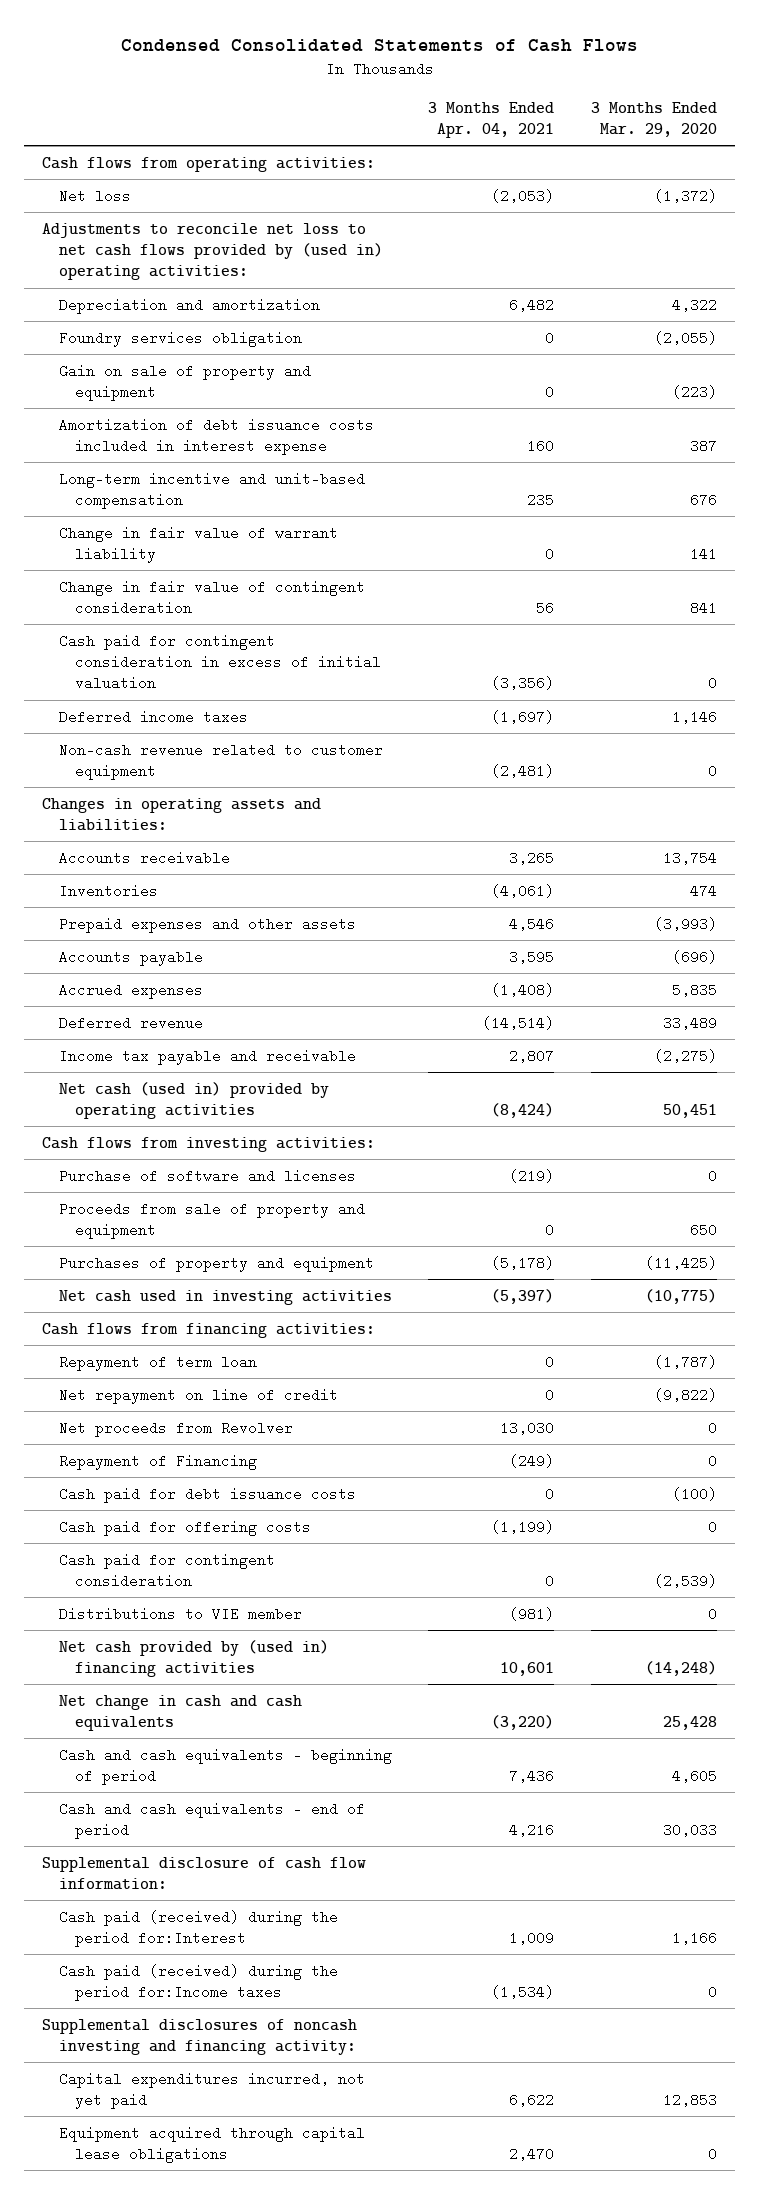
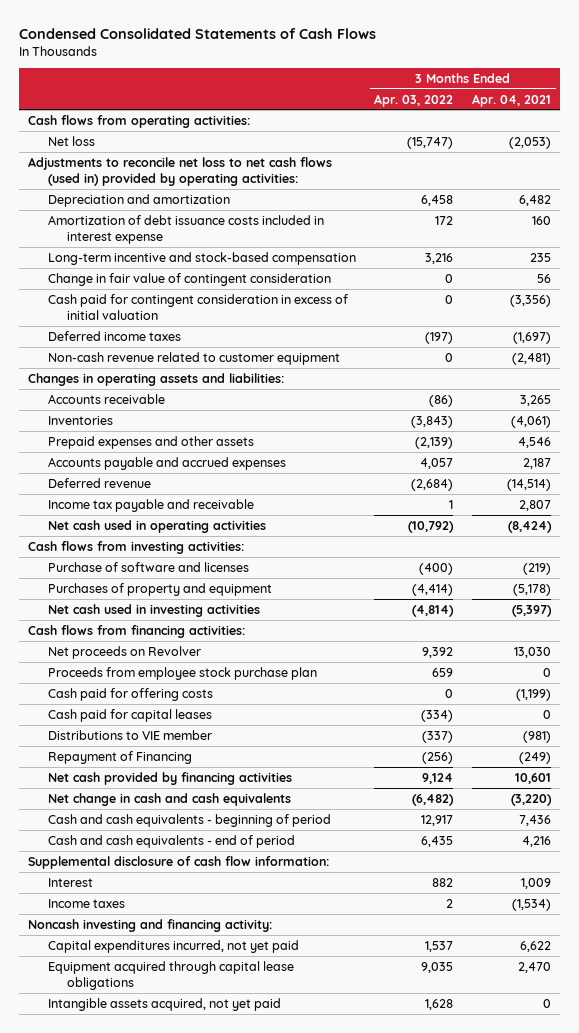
- | 3 Months Ended Apr. 04, 2021 | 3 Months Ended Mar. 29, 2020
+ | 3 Months Ended Apr. 03, 2022 | 3 Months Ended Apr. 04, 2021
- Adjustments to reconcile net loss to net cash flows provided by (used in) operating activities:
+ Adjustments to reconcile net loss to net cash flows (used in) provided by operating activities:
- Foundry services obligation | 0 | (2,055)
- Gain on sale of property and equipment | 0 | (223)
- Long-term incentive and unit-based compensation | 235 | 676
- Change in fair value of warrant liability | 0 | 141
+ Long-term incentive and stock-based compensation | 3,216 | 235
- Accounts payable | 3,595 | (696)
- Accrued expenses | (1,408) | 5,835
+ Accounts payable and accrued expenses | 4,057 | 2,187
- Net cash (used in) provided by operating activities | (8,424) | 50,451
+ Net cash used in operating activities | (10,792) | (8,424)
- Proceeds from sale of property and equipment | 0 | 650
- Repayment of term loan | 0 | (1,787)
- Net repayment on line of credit | 0 | (9,822)
- Net proceeds from Revolver | 13,030 | 0
- Cash paid for debt issuance costs | 0 | (100)
+ Net proceeds on Revolver | 9,392 | 13,030
+ Proceeds from employee stock purchase plan | 659 | 0
- Cash paid for contingent consideration | 0 | (2,539)
+ Cash paid for capital leases | (334) | 0
- Net cash provided by (used in) financing activities | 10,601 | (14,248)
moved down: Repayment of Financing | (256) | (249)
+ Net cash provided by financing activities | 9,124 | 10,601
- Cash paid (received) during the period for:Interest | 1,009 | 1,166
- Cash paid (received) during the period for:Income taxes | (1,534) | 0
- Supplemental disclosures of noncash investing and financing activity:
+ Interest | 882 | 1,009
+ Income taxes | 2 | (1,534)
+ Noncash investing and financing activity:
+ Intangible assets acquired, not yet paid | 1,628 | 0

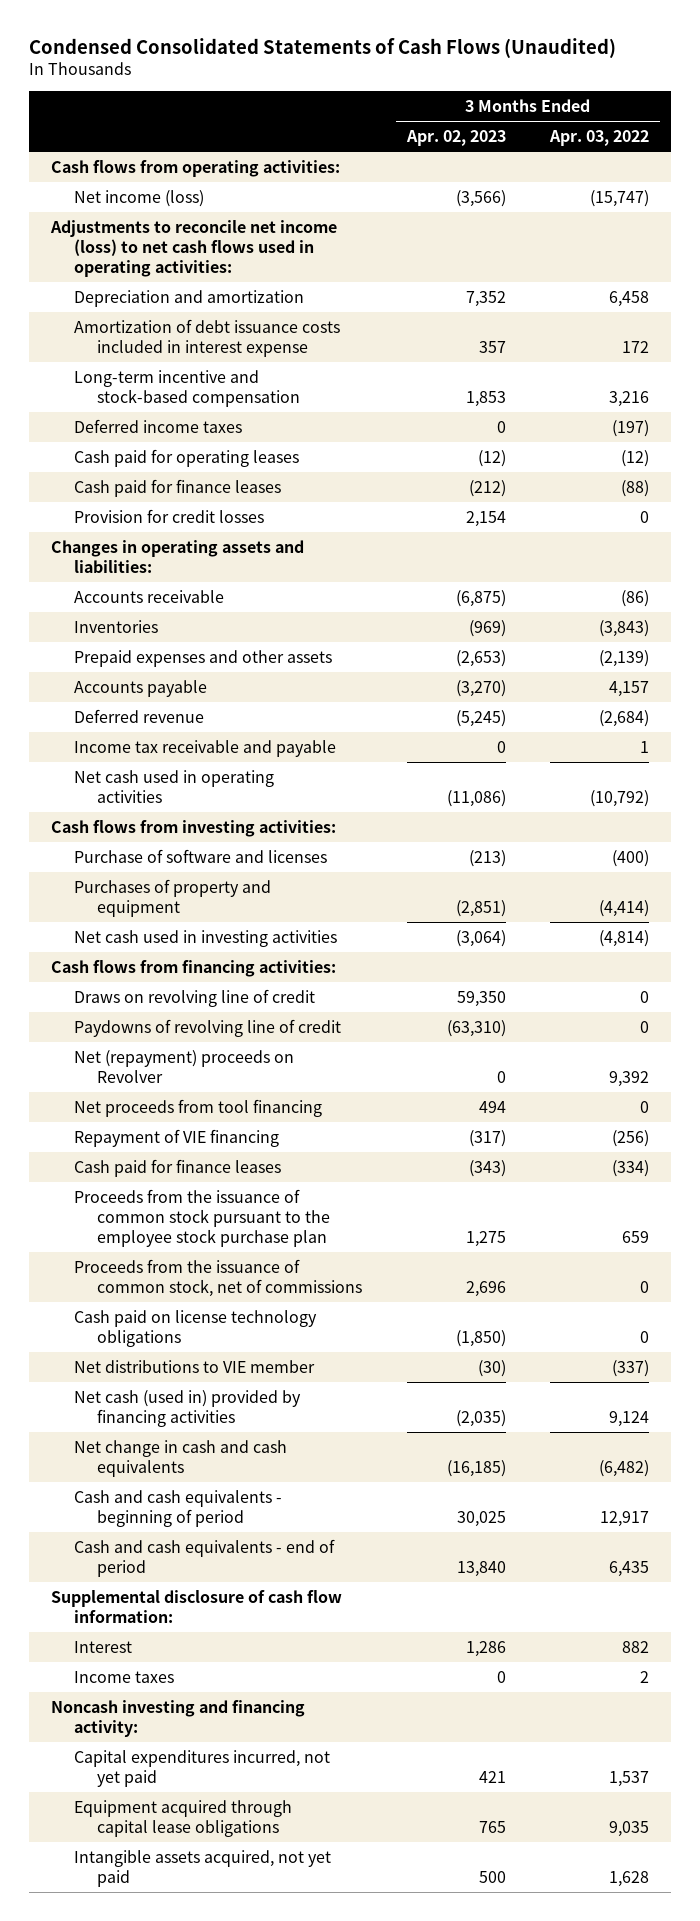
- Condensed Consolidated Statements of Cash Flows
+ Condensed Consolidated Statements of Cash Flows (Unaudited)
- | 3 Months Ended Apr. 03, 2022 | 3 Months Ended Apr. 04, 2021
+ | 3 Months Ended Apr. 02, 2023 | 3 Months Ended Apr. 03, 2022
- Net loss | (15,747) | (2,053)
- Adjustments to reconcile net loss to net cash flows (used in) provided by operating activities:
+ Net income (loss) | (3,566) | (15,747)
+ Adjustments to reconcile net income (loss) to net cash flows used in operating activities:
- Change in fair value of contingent consideration | 0 | 56
- Cash paid for contingent consideration in excess of initial valuation | 0 | (3,356)
- Non-cash revenue related to customer equipment | 0 | (2,481)
+ Cash paid for operating leases | (12) | (12)
+ Cash paid for finance leases | (212) | (88)
+ Provision for credit losses | 2,154 | 0
- Accounts payable and accrued expenses | 4,057 | 2,187
+ Accounts payable | (3,270) | 4,157
- Income tax payable and receivable | 1 | 2,807
+ Income tax receivable and payable | 0 | 1
- Net proceeds on Revolver | 9,392 | 13,030
- Proceeds from employee stock purchase plan | 659 | 0
- Cash paid for offering costs | 0 | (1,199)
- Cash paid for capital leases | (334) | 0
- Distributions to VIE member | (337) | (981)
- Repayment of Financing | (256) | (249)
- Net cash provided by financing activities | 9,124 | 10,601
+ Draws on revolving line of credit | 59,350 | 0
+ Paydowns of revolving line of credit | (63,310) | 0
+ Net (repayment) proceeds on Revolver | 0 | 9,392
+ Net proceeds from tool financing | 494 | 0
+ Repayment of VIE financing | (317) | (256)
+ Cash paid for finance leases | (343) | (334)
+ Proceeds from the issuance of common stock pursuant to the employee stock purchase plan | 1,275 | 659
+ Proceeds from the issuance of common stock, net of commissions | 2,696 | 0
+ Cash paid on license technology obligations | (1,850) | 0
+ Net distributions to VIE member | (30) | (337)
+ Net cash (used in) provided by financing activities | (2,035) | 9,124

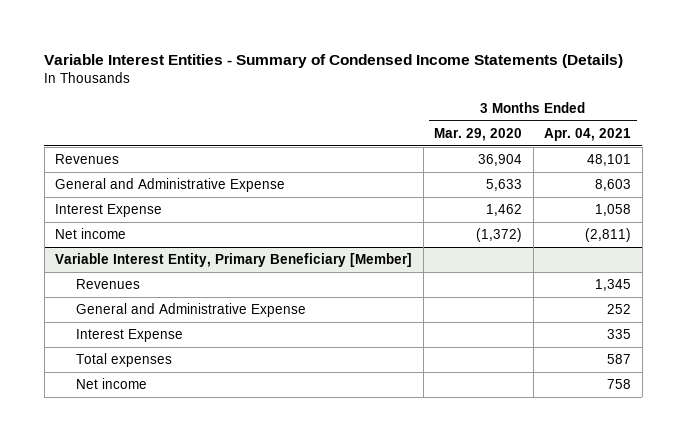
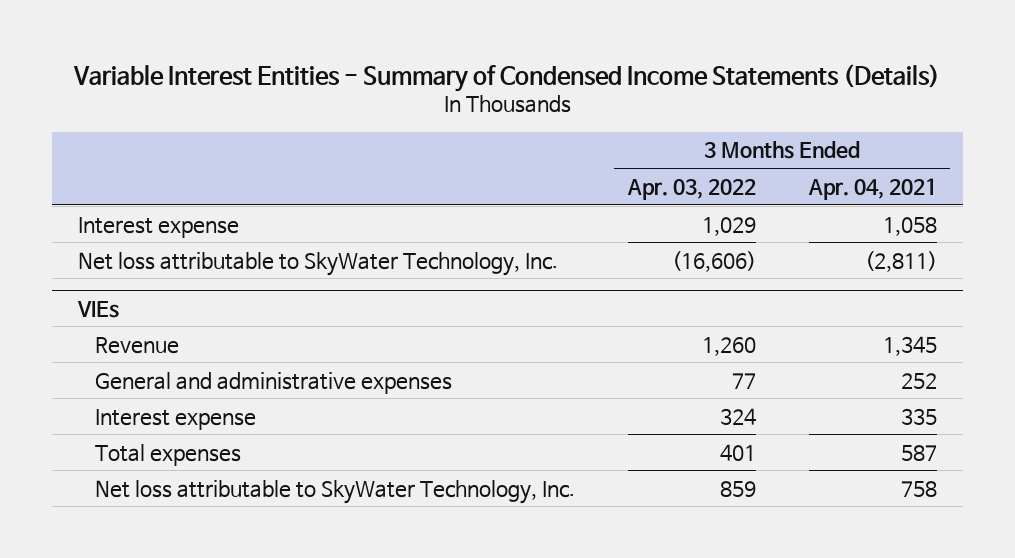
- | 3 Months Ended Mar. 29, 2020 | 3 Months Ended Apr. 04, 2021
+ | 3 Months Ended Apr. 03, 2022 | 3 Months Ended Apr. 04, 2021
- Revenues | 36,904 | 48,101
- General and Administrative Expense | 5,633 | 8,603
- Interest Expense | 1,462 | 1,058
- Net income | (1,372) | (2,811)
- Variable Interest Entity, Primary Beneficiary [Member]
- Revenues | | 1,345
- General and Administrative Expense | | 252
- Interest Expense | | 335
+ Interest expense | 1,029 | 1,058
+ Net loss attributable to SkyWater Technology, Inc. | (16,606) | (2,811)
+ VIEs
+ Revenue | 1,260 | 1,345
+ General and administrative expenses | 77 | 252
+ Interest expense | 324 | 335
- Net income | | 758
+ Net loss attributable to SkyWater Technology, Inc. | 859 | 758

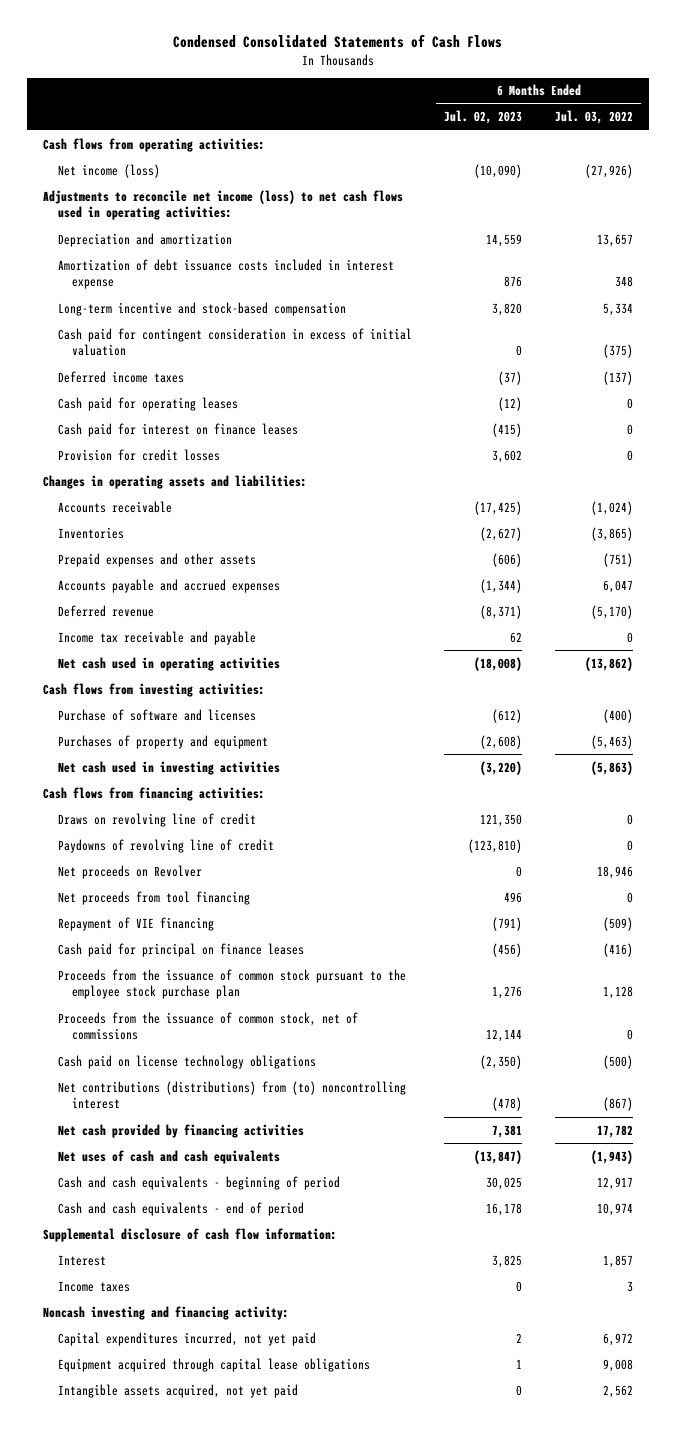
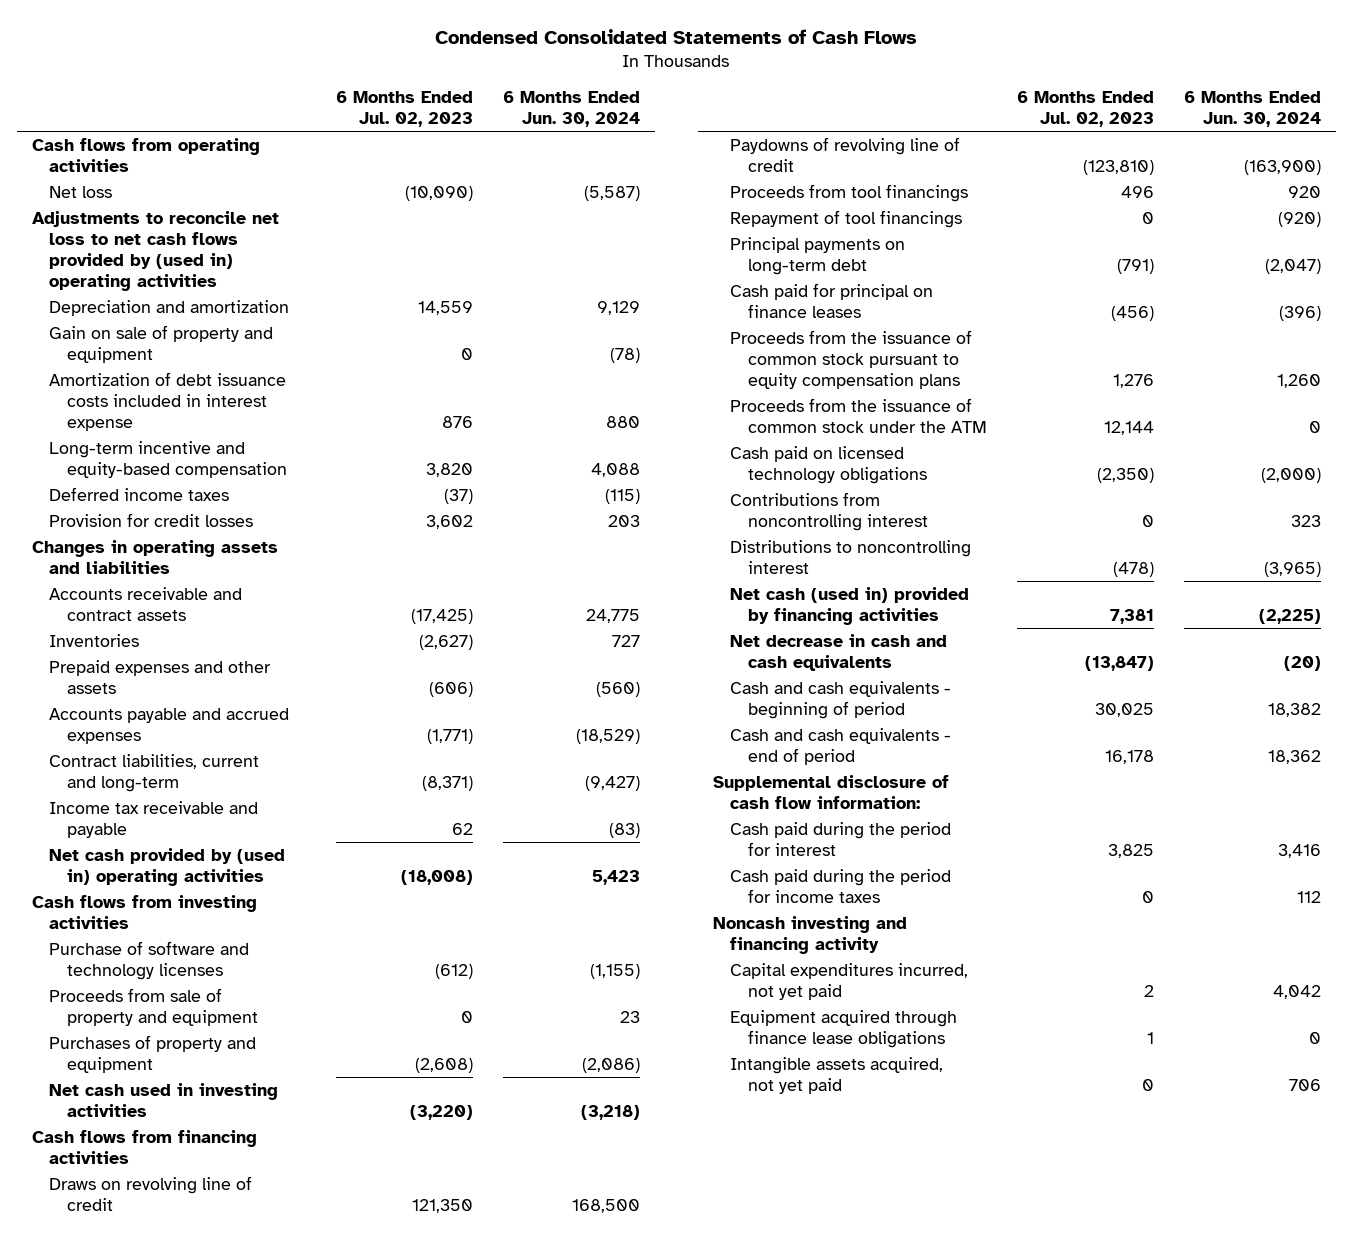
- | 6 Months Ended Jul. 02, 2023 | 6 Months Ended Jul. 03, 2022
+ | 6 Months Ended Jul. 02, 2023 | 6 Months Ended Jun. 30, 2024
- Cash flows from operating activities:
- Net income (loss) | (10,090) | (27,926)
- Adjustments to reconcile net income (loss) to net cash flows used in operating activities:
+ Cash flows from operating activities
+ Net loss | (10,090) | (5,587)
+ Adjustments to reconcile net loss to net cash flows provided by (used in) operating activities
+ Gain on sale of property and equipment | 0 | (78)
- Long-term incentive and stock-based compensation | 3,820 | 5,334
- Cash paid for contingent consideration in excess of initial valuation | 0 | (375)
+ Long-term incentive and equity-based compensation | 3,820 | 4,088
- Cash paid for operating leases | (12) | 0
- Cash paid for interest on finance leases | (415) | 0
- Changes in operating assets and liabilities:
- Accounts receivable | (17,425) | (1,024)
+ Changes in operating assets and liabilities
+ Accounts receivable and contract assets | (17,425) | 24,775
- Accounts payable and accrued expenses | (1,344) | 6,047
- Deferred revenue | (8,371) | (5,170)
+ Accounts payable and accrued expenses | (1,771) | (18,529)
+ Contract liabilities, current and long-term | (8,371) | (9,427)
- Net cash used in operating activities | (18,008) | (13,862)
- Cash flows from investing activities:
- Purchase of software and licenses | (612) | (400)
+ Net cash provided by (used in) operating activities | (18,008) | 5,423
+ Cash flows from investing activities
+ Purchase of software and technology licenses | (612) | (1,155)
+ Proceeds from sale of property and equipment | 0 | 23
- Cash flows from financing activities:
+ Cash flows from financing activities
- Net proceeds on Revolver | 0 | 18,946
- Net proceeds from tool financing | 496 | 0
- Repayment of VIE financing | (791) | (509)
+ Proceeds from tool financings | 496 | 920
+ Repayment of tool financings | 0 | (920)
+ Principal payments on long-term debt | (791) | (2,047)
- Proceeds from the issuance of common stock pursuant to the employee stock purchase plan | 1,276 | 1,128
- Proceeds from the issuance of common stock, net of commissions | 12,144 | 0
- Cash paid on license technology obligations | (2,350) | (500)
- Net contributions (distributions) from (to) noncontrolling interest | (478) | (867)
- Net cash provided by financing activities | 7,381 | 17,782
- Net uses of cash and cash equivalents | (13,847) | (1,943)
+ Proceeds from the issuance of common stock pursuant to equity compensation plans | 1,276 | 1,260
+ Proceeds from the issuance of common stock under the ATM | 12,144 | 0
+ Cash paid on licensed technology obligations | (2,350) | (2,000)
+ Contributions from noncontrolling interest | 0 | 323
+ Distributions to noncontrolling interest | (478) | (3,965)
+ Net cash (used in) provided by financing activities | 7,381 | (2,225)
+ Net decrease in cash and cash equivalents | (13,847) | (20)
- Interest | 3,825 | 1,857
- Income taxes | 0 | 3
- Noncash investing and financing activity:
+ Cash paid during the period for interest | 3,825 | 3,416
+ Cash paid during the period for income taxes | 0 | 112
+ Noncash investing and financing activity
- Equipment acquired through capital lease obligations | 1 | 9,008
+ Equipment acquired through finance lease obligations | 1 | 0

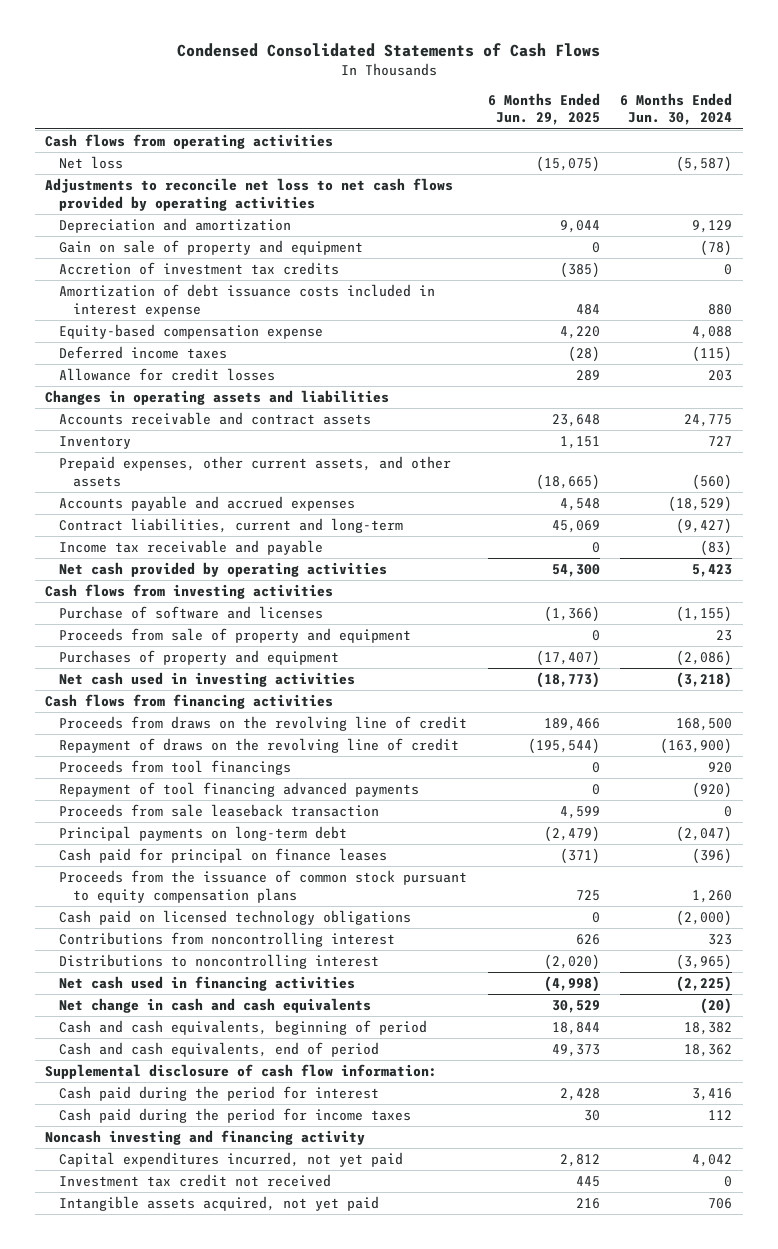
- | 6 Months Ended Jul. 02, 2023 | 6 Months Ended Jun. 30, 2024
+ | 6 Months Ended Jun. 29, 2025 | 6 Months Ended Jun. 30, 2024
- Adjustments to reconcile net loss to net cash flows provided by (used in) operating activities
+ Adjustments to reconcile net loss to net cash flows provided by operating activities
+ Accretion of investment tax credits | (385) | 0
- Long-term incentive and equity-based compensation | 3,820 | 4,088
+ Equity-based compensation expense | 4,220 | 4,088
- Provision for credit losses | 3,602 | 203
+ Allowance for credit losses | 289 | 203
- Inventories | (2,627) | 727
- Prepaid expenses and other assets | (606) | (560)
+ Inventory | 1,151 | 727
+ Prepaid expenses, other current assets, and other assets | (18,665) | (560)
- Net cash provided by (used in) operating activities | (18,008) | 5,423
+ Net cash provided by operating activities | 54,300 | 5,423
- Purchase of software and technology licenses | (612) | (1,155)
+ Purchase of software and licenses | (1,366) | (1,155)
- Draws on revolving line of credit | 121,350 | 168,500
- Paydowns of revolving line of credit | (123,810) | (163,900)
+ Proceeds from draws on the revolving line of credit | 189,466 | 168,500
+ Repayment of draws on the revolving line of credit | (195,544) | (163,900)
- Repayment of tool financings | 0 | (920)
+ Repayment of tool financing advanced payments | 0 | (920)
+ Proceeds from sale leaseback transaction | 4,599 | 0
- Proceeds from the issuance of common stock under the ATM | 12,144 | 0
- Net cash (used in) provided by financing activities | 7,381 | (2,225)
- Net decrease in cash and cash equivalents | (13,847) | (20)
- Cash and cash equivalents - beginning of period | 30,025 | 18,382
- Cash and cash equivalents - end of period | 16,178 | 18,362
+ Net cash used in financing activities | (4,998) | (2,225)
+ Net change in cash and cash equivalents | 30,529 | (20)
+ Cash and cash equivalents, beginning of period | 18,844 | 18,382
+ Cash and cash equivalents, end of period | 49,373 | 18,362
- Equipment acquired through finance lease obligations | 1 | 0
+ Investment tax credit not received | 445 | 0

